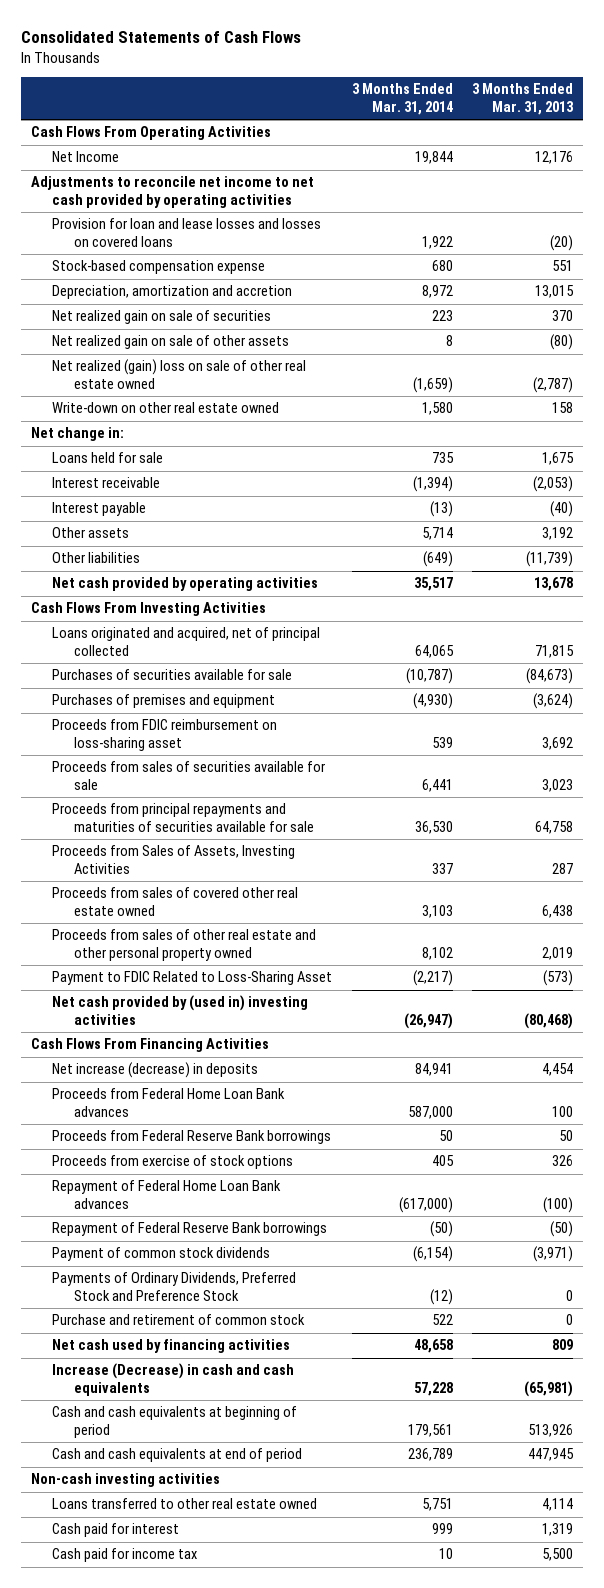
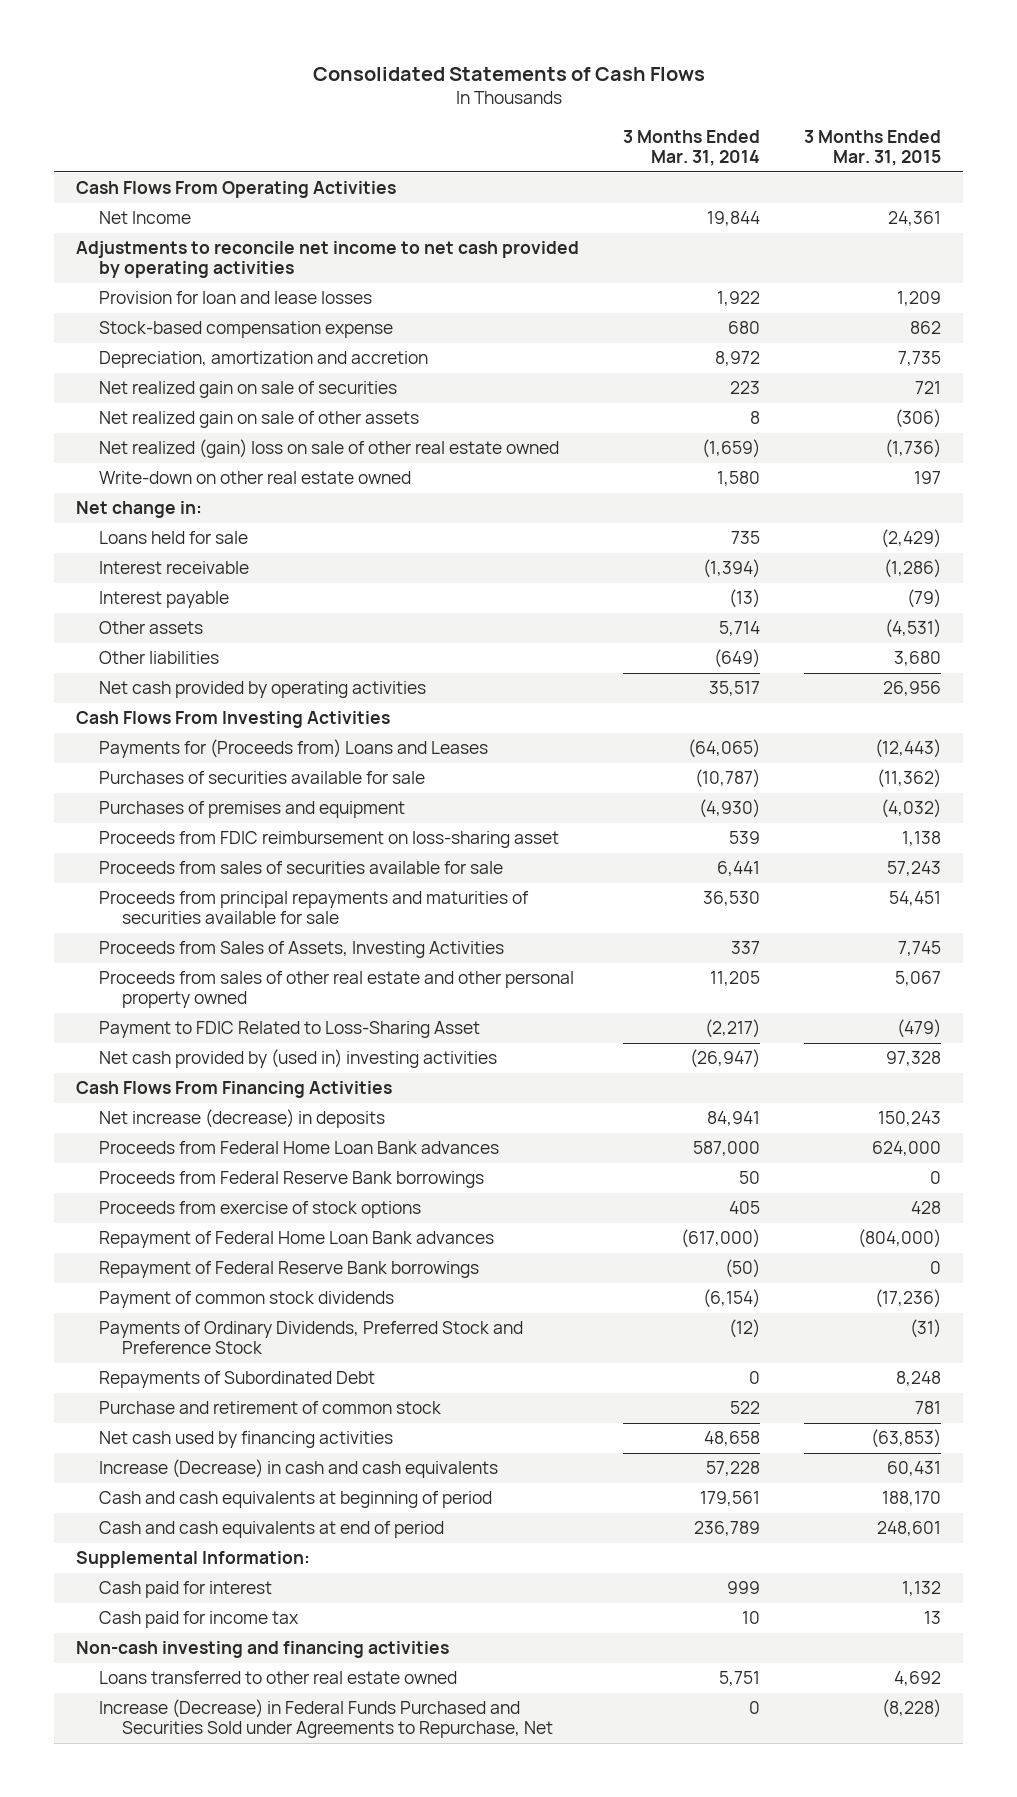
- | 3 Months Ended Mar. 31, 2014 | 3 Months Ended Mar. 31, 2013
+ | 3 Months Ended Mar. 31, 2014 | 3 Months Ended Mar. 31, 2015
- Provision for loan and lease losses and losses on covered loans | 1,922 | (20)
+ Provision for loan and lease losses | 1,922 | 1,209
- Loans originated and acquired, net of principal collected | 64,065 | 71,815
+ Payments for (Proceeds from) Loans and Leases | (64,065) | (12,443)
- Proceeds from sales of covered other real estate owned | 3,103 | 6,438
- Proceeds from sales of other real estate and other personal property owned | 8,102 | 2,019
+ Proceeds from sales of other real estate and other personal property owned | 11,205 | 5,067
+ Repayments of Subordinated Debt | 0 | 8,248
- Non-cash investing activities
+ Supplemental Information:
+ Non-cash investing and financing activities
moved down: Loans transferred to other real estate owned | 5,751 | 4,692
+ Increase (Decrease) in Federal Funds Purchased and Securities Sold under Agreements to Repurchase, Net | 0 | (8,228)

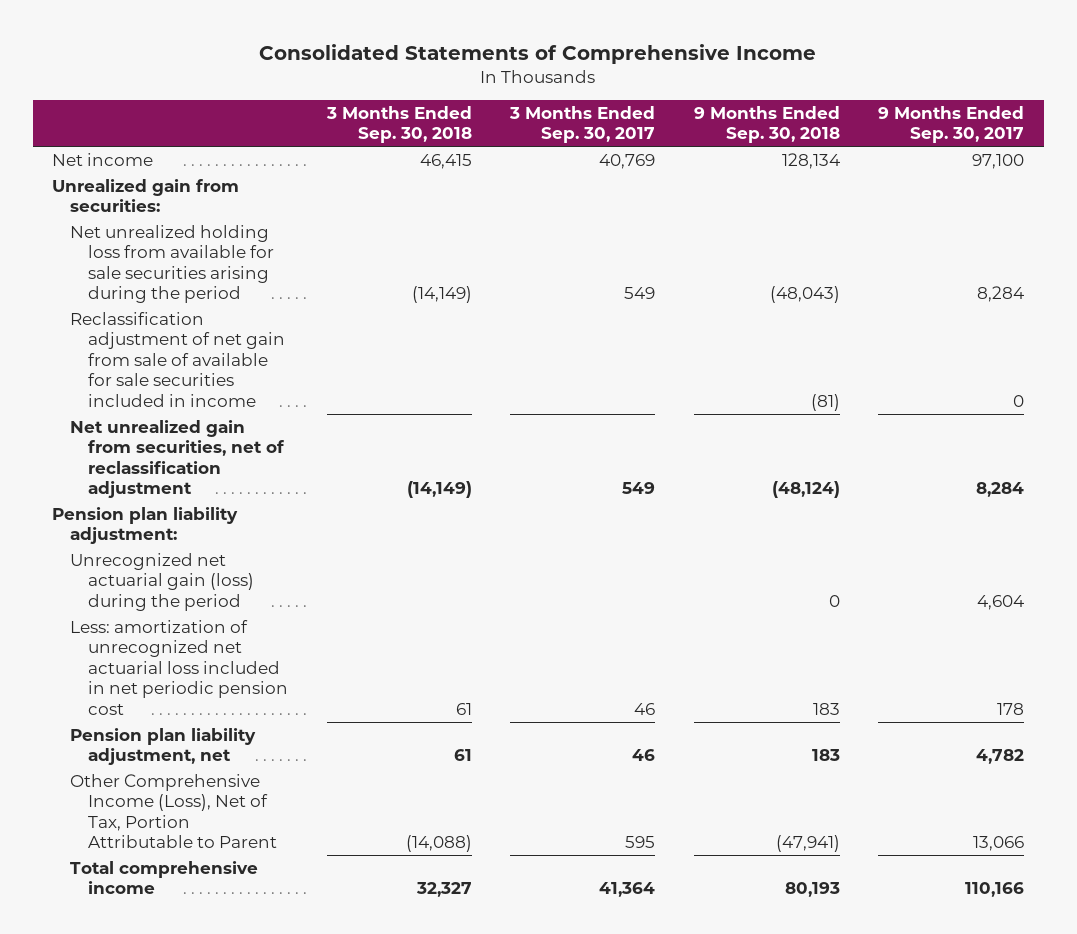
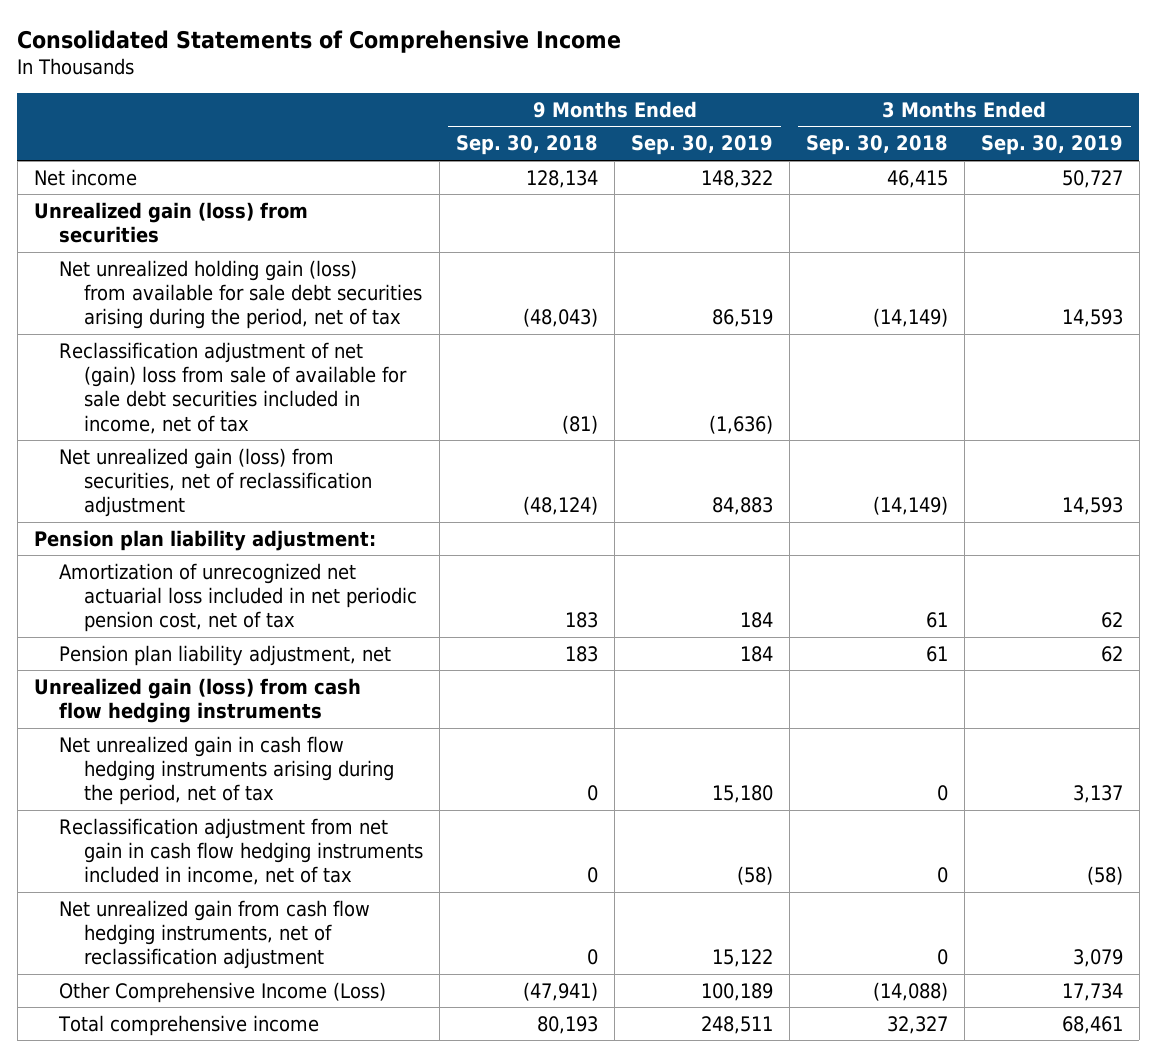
- | 3 Months Ended Sep. 30, 2018 | 3 Months Ended Sep. 30, 2017 | 9 Months Ended Sep. 30, 2018 | 9 Months Ended Sep. 30, 2017
+ | 9 Months Ended Sep. 30, 2018 | 9 Months Ended Sep. 30, 2019 | 3 Months Ended Sep. 30, 2018 | 3 Months Ended Sep. 30, 2019
- Unrealized gain from securities:
- Net unrealized holding loss from available for sale securities arising during the period | (14,149) | 549 | (48,043) | 8,284
- Reclassification adjustment of net gain from sale of available for sale securities included in income | | | (81) | 0
- Net unrealized gain from securities, net of reclassification adjustment | (14,149) | 549 | (48,124) | 8,284
+ Unrealized gain (loss) from securities
+ Net unrealized holding gain (loss) from available for sale debt securities arising during the period, net of tax | (48,043) | 86,519 | (14,149) | 14,593
+ Reclassification adjustment of net (gain) loss from sale of available for sale debt securities included in income, net of tax | (81) | (1,636) | |
+ Net unrealized gain (loss) from securities, net of reclassification adjustment | (48,124) | 84,883 | (14,149) | 14,593
- Unrecognized net actuarial gain (loss) during the period | | | 0 | 4,604
- Less: amortization of unrecognized net actuarial loss included in net periodic pension cost | 61 | 46 | 183 | 178
+ Amortization of unrecognized net actuarial loss included in net periodic pension cost, net of tax | 183 | 184 | 61 | 62
- Other Comprehensive Income (Loss), Net of Tax, Portion Attributable to Parent | (14,088) | 595 | (47,941) | 13,066
+ Unrealized gain (loss) from cash flow hedging instruments
+ Net unrealized gain in cash flow hedging instruments arising during the period, net of tax | 0 | 15,180 | 0 | 3,137
+ Reclassification adjustment from net gain in cash flow hedging instruments included in income, net of tax | 0 | (58) | 0 | (58)
+ Net unrealized gain from cash flow hedging instruments, net of reclassification adjustment | 0 | 15,122 | 0 | 3,079
+ Other Comprehensive Income (Loss) | (47,941) | 100,189 | (14,088) | 17,734

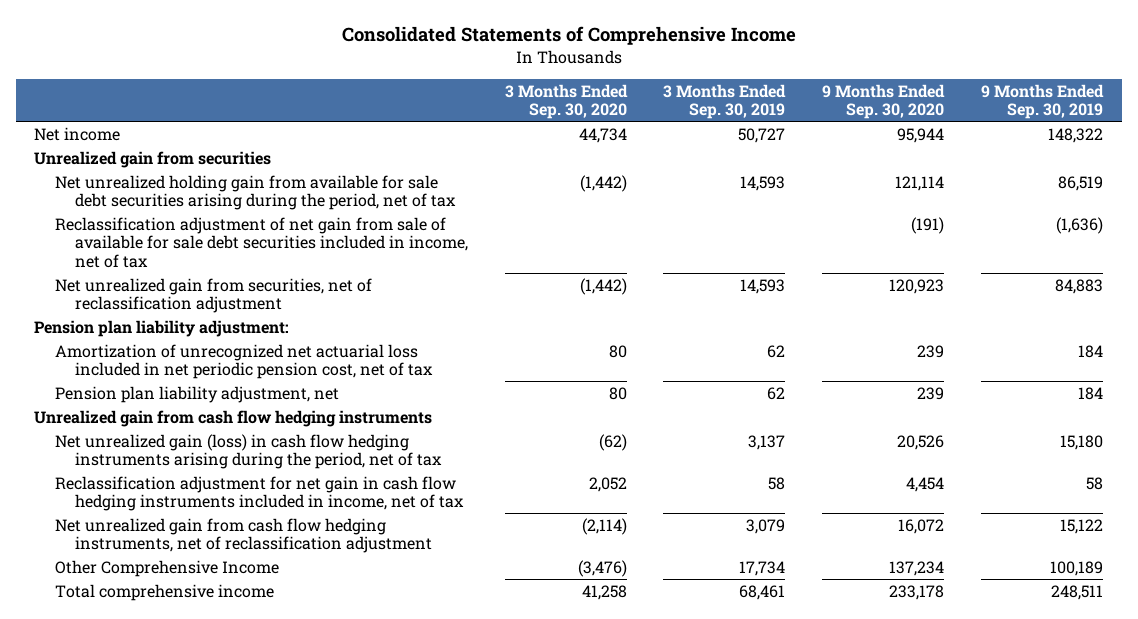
- | 9 Months Ended Sep. 30, 2018 | 9 Months Ended Sep. 30, 2019 | 3 Months Ended Sep. 30, 2018 | 3 Months Ended Sep. 30, 2019
+ | 3 Months Ended Sep. 30, 2020 | 3 Months Ended Sep. 30, 2019 | 9 Months Ended Sep. 30, 2020 | 9 Months Ended Sep. 30, 2019
- Unrealized gain (loss) from securities
- Net unrealized holding gain (loss) from available for sale debt securities arising during the period, net of tax | (48,043) | 86,519 | (14,149) | 14,593
- Reclassification adjustment of net (gain) loss from sale of available for sale debt securities included in income, net of tax | (81) | (1,636) | |
- Net unrealized gain (loss) from securities, net of reclassification adjustment | (48,124) | 84,883 | (14,149) | 14,593
+ Unrealized gain from securities
+ Net unrealized holding gain from available for sale debt securities arising during the period, net of tax | (1,442) | 14,593 | 121,114 | 86,519
+ Reclassification adjustment of net gain from sale of available for sale debt securities included in income, net of tax | | | (191) | (1,636)
+ Net unrealized gain from securities, net of reclassification adjustment | (1,442) | 14,593 | 120,923 | 84,883
- Unrealized gain (loss) from cash flow hedging instruments
- Net unrealized gain in cash flow hedging instruments arising during the period, net of tax | 0 | 15,180 | 0 | 3,137
- Reclassification adjustment from net gain in cash flow hedging instruments included in income, net of tax | 0 | (58) | 0 | (58)
+ Unrealized gain from cash flow hedging instruments
+ Net unrealized gain (loss) in cash flow hedging instruments arising during the period, net of tax | (62) | 3,137 | 20,526 | 15,180
+ Reclassification adjustment for net gain in cash flow hedging instruments included in income, net of tax | 2,052 | 58 | 4,454 | 58
- Other Comprehensive Income (Loss) | (47,941) | 100,189 | (14,088) | 17,734
+ Other Comprehensive Income | (3,476) | 17,734 | 137,234 | 100,189

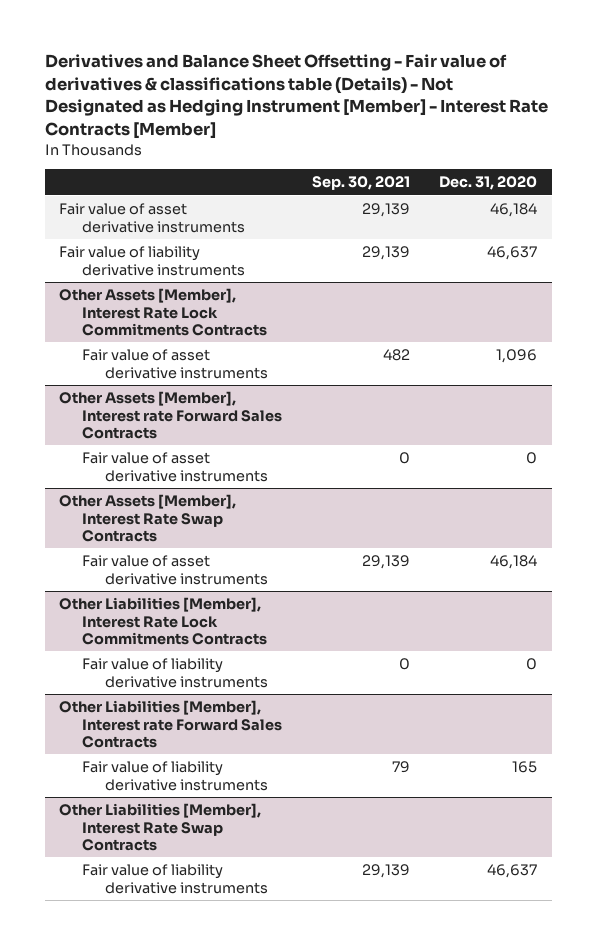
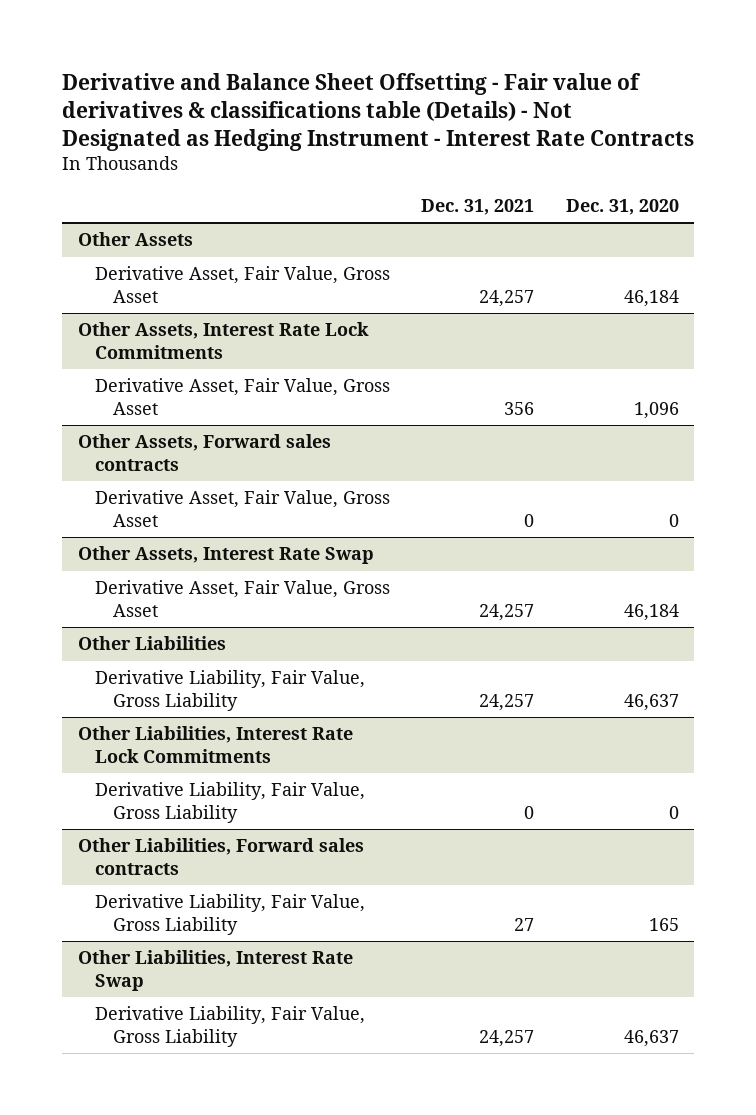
- Derivatives and Balance Sheet Offsetting - Fair value of derivatives & classifications table (Details) - Not Designated as Hedging Instrument [Member] - Interest Rate Contracts [Member]
+ Derivative and Balance Sheet Offsetting - Fair value of derivatives & classifications table (Details) - Not Designated as Hedging Instrument - Interest Rate Contracts
- | Sep. 30, 2021 | Dec. 31, 2020
+ | Dec. 31, 2021 | Dec. 31, 2020
- Fair value of asset derivative instruments | 29,139 | 46,184
- Fair value of liability derivative instruments | 29,139 | 46,637
- Other Assets [Member], Interest Rate Lock Commitments Contracts
- Fair value of asset derivative instruments | 482 | 1,096
- Other Assets [Member], Interest rate Forward Sales Contracts
- Fair value of asset derivative instruments | 0 | 0
- Other Assets [Member], Interest Rate Swap Contracts
- Fair value of asset derivative instruments | 29,139 | 46,184
- Other Liabilities [Member], Interest Rate Lock Commitments Contracts
- Fair value of liability derivative instruments | 0 | 0
- Other Liabilities [Member], Interest rate Forward Sales Contracts
- Fair value of liability derivative instruments | 79 | 165
- Other Liabilities [Member], Interest Rate Swap Contracts
- Fair value of liability derivative instruments | 29,139 | 46,637
+ Other Assets
+ Derivative Asset, Fair Value, Gross Asset | 24,257 | 46,184
+ Other Assets, Interest Rate Lock Commitments
+ Derivative Asset, Fair Value, Gross Asset | 356 | 1,096
+ Other Assets, Forward sales contracts
+ Derivative Asset, Fair Value, Gross Asset | 0 | 0
+ Other Assets, Interest Rate Swap
+ Derivative Asset, Fair Value, Gross Asset | 24,257 | 46,184
+ Other Liabilities
+ Derivative Liability, Fair Value, Gross Liability | 24,257 | 46,637
+ Other Liabilities, Interest Rate Lock Commitments
+ Derivative Liability, Fair Value, Gross Liability | 0 | 0
+ Other Liabilities, Forward sales contracts
+ Derivative Liability, Fair Value, Gross Liability | 27 | 165
+ Other Liabilities, Interest Rate Swap
+ Derivative Liability, Fair Value, Gross Liability | 24,257 | 46,637

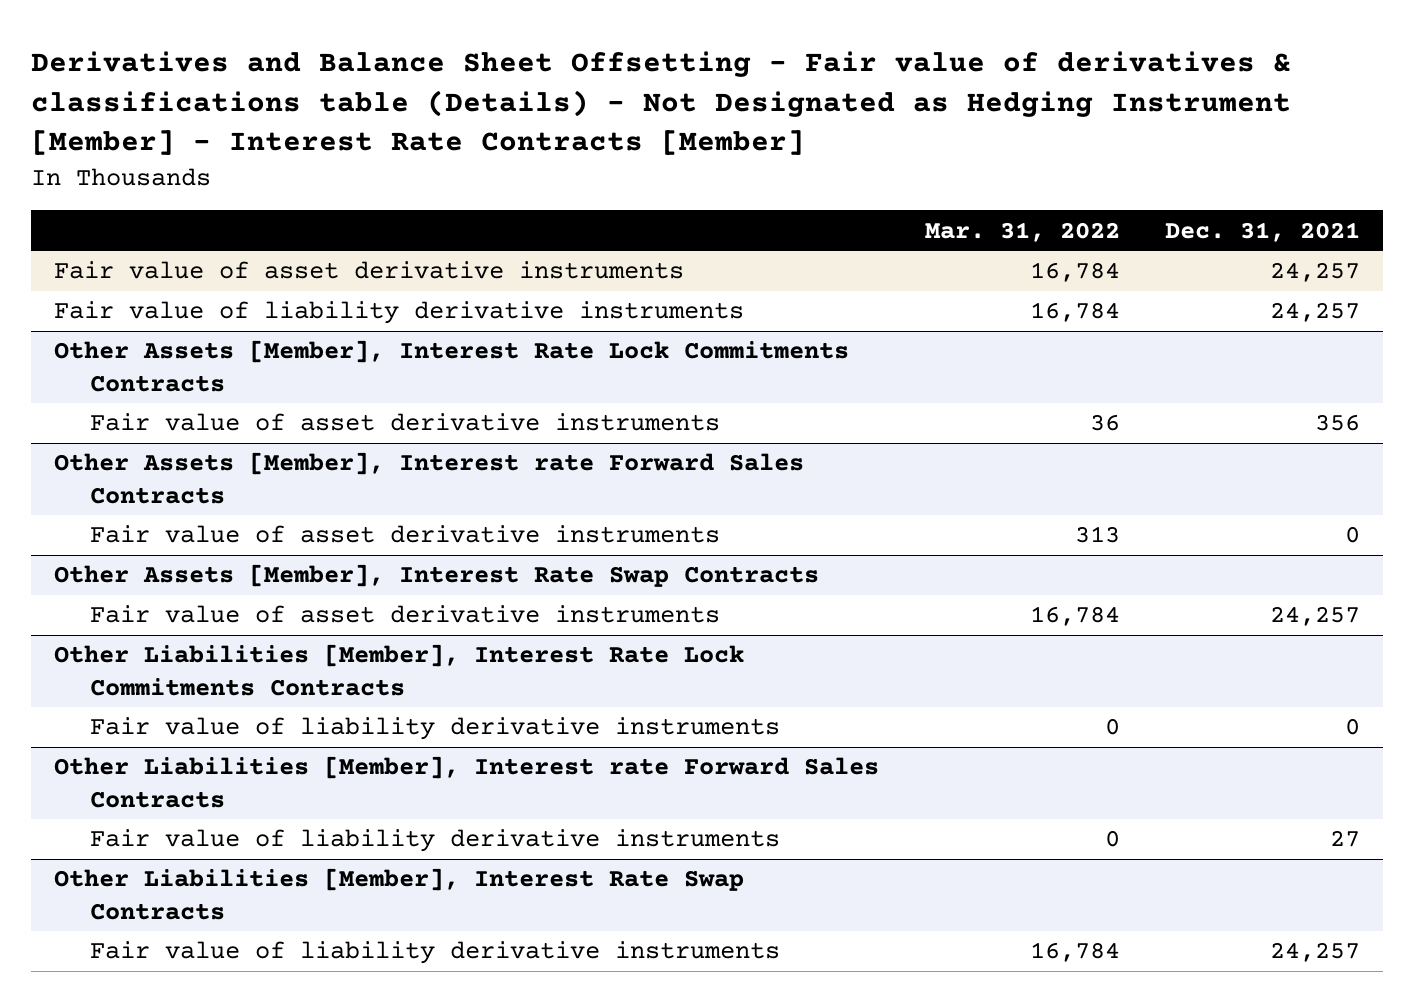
- Derivative and Balance Sheet Offsetting - Fair value of derivatives & classifications table (Details) - Not Designated as Hedging Instrument - Interest Rate Contracts
+ Derivatives and Balance Sheet Offsetting - Fair value of derivatives & classifications table (Details) - Not Designated as Hedging Instrument [Member] - Interest Rate Contracts [Member]
- | Dec. 31, 2021 | Dec. 31, 2020
+ | Mar. 31, 2022 | Dec. 31, 2021
- Other Assets
- Derivative Asset, Fair Value, Gross Asset | 24,257 | 46,184
- Other Assets, Interest Rate Lock Commitments
- Derivative Asset, Fair Value, Gross Asset | 356 | 1,096
- Other Assets, Forward sales contracts
- Derivative Asset, Fair Value, Gross Asset | 0 | 0
- Other Assets, Interest Rate Swap
- Derivative Asset, Fair Value, Gross Asset | 24,257 | 46,184
- Other Liabilities
- Derivative Liability, Fair Value, Gross Liability | 24,257 | 46,637
- Other Liabilities, Interest Rate Lock Commitments
- Derivative Liability, Fair Value, Gross Liability | 0 | 0
- Other Liabilities, Forward sales contracts
- Derivative Liability, Fair Value, Gross Liability | 27 | 165
- Other Liabilities, Interest Rate Swap
- Derivative Liability, Fair Value, Gross Liability | 24,257 | 46,637
+ Fair value of asset derivative instruments | 16,784 | 24,257
+ Fair value of liability derivative instruments | 16,784 | 24,257
+ Other Assets [Member], Interest Rate Lock Commitments Contracts
+ Fair value of asset derivative instruments | 36 | 356
+ Other Assets [Member], Interest rate Forward Sales Contracts
+ Fair value of asset derivative instruments | 313 | 0
+ Other Assets [Member], Interest Rate Swap Contracts
+ Fair value of asset derivative instruments | 16,784 | 24,257
+ Other Liabilities [Member], Interest Rate Lock Commitments Contracts
+ Fair value of liability derivative instruments | 0 | 0
+ Other Liabilities [Member], Interest rate Forward Sales Contracts
+ Fair value of liability derivative instruments | 0 | 27
+ Other Liabilities [Member], Interest Rate Swap Contracts
+ Fair value of liability derivative instruments | 16,784 | 24,257

